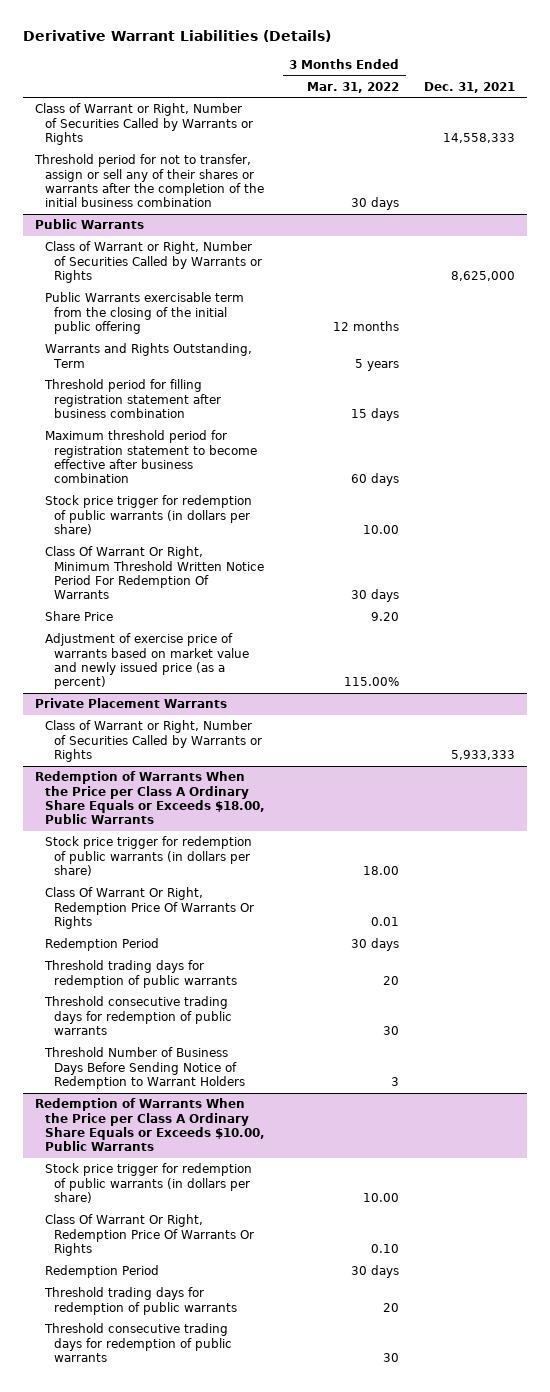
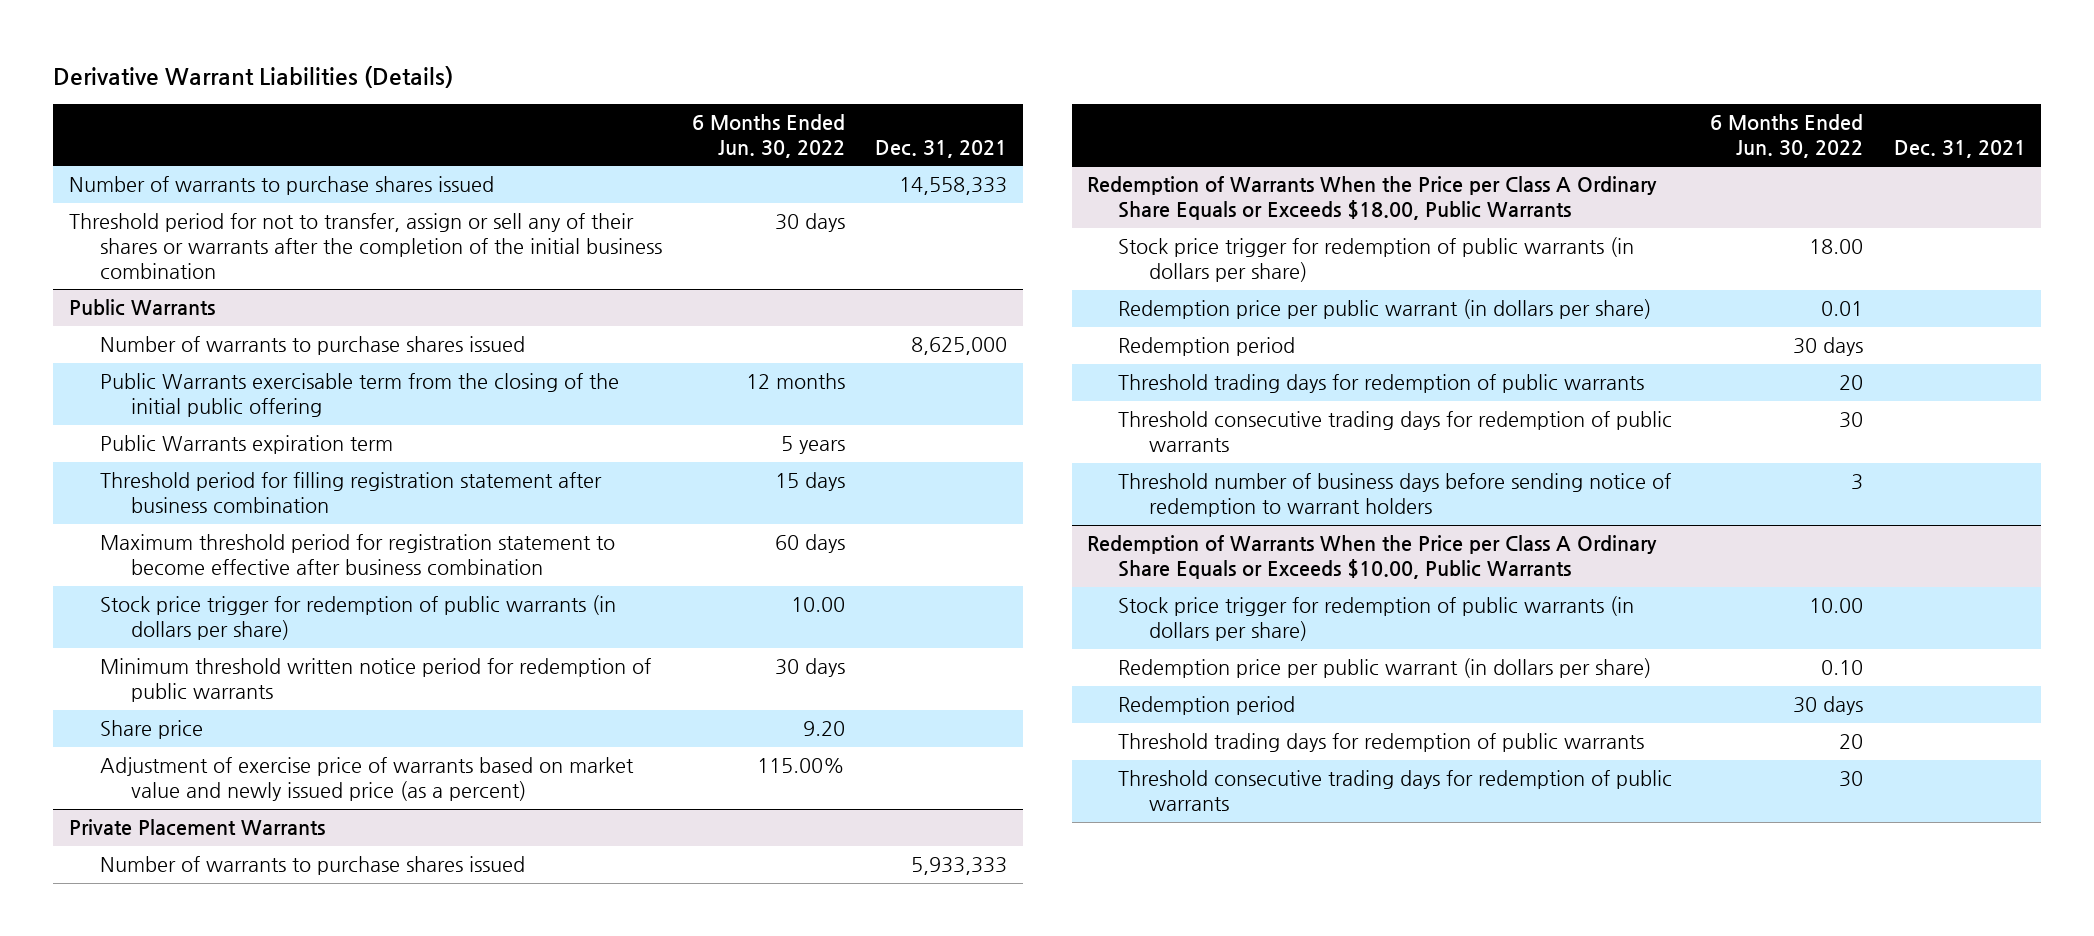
- | 3 Months Ended Mar. 31, 2022 | Dec. 31, 2021
+ | 6 Months Ended Jun. 30, 2022 | Dec. 31, 2021
- Class of Warrant or Right, Number of Securities Called by Warrants or Rights | | 14,558,333
+ Number of warrants to purchase shares issued | | 14,558,333
@ Public Warrants
- Class of Warrant or Right, Number of Securities Called by Warrants or Rights | | 8,625,000
+ Number of warrants to purchase shares issued | | 8,625,000
- Warrants and Rights Outstanding, Term | 5 years |
+ Public Warrants expiration term | 5 years |
- Class Of Warrant Or Right, Minimum Threshold Written Notice Period For Redemption Of Warrants | 30 days |
- Share Price | 9.20 |
+ Minimum threshold written notice period for redemption of public warrants | 30 days |
+ Share price | 9.20 |
@ Private Placement Warrants
- Class of Warrant or Right, Number of Securities Called by Warrants or Rights | | 5,933,333
+ Number of warrants to purchase shares issued | | 5,933,333
@ Redemption of Warrants When the Price per Class A Ordinary Share Equals or Exceeds $18.00, Public Warrants
- Class Of Warrant Or Right, Redemption Price Of Warrants Or Rights | 0.01 |
- Redemption Period | 30 days |
+ Redemption price per public warrant (in dollars per share) | 0.01 |
+ Redemption period | 30 days |
- Threshold Number of Business Days Before Sending Notice of Redemption to Warrant Holders | 3 |
+ Threshold number of business days before sending notice of redemption to warrant holders | 3 |
@ Redemption of Warrants When the Price per Class A Ordinary Share Equals or Exceeds $10.00, Public Warrants
- Class Of Warrant Or Right, Redemption Price Of Warrants Or Rights | 0.10 |
- Redemption Period | 30 days |
+ Redemption price per public warrant (in dollars per share) | 0.10 |
+ Redemption period | 30 days |

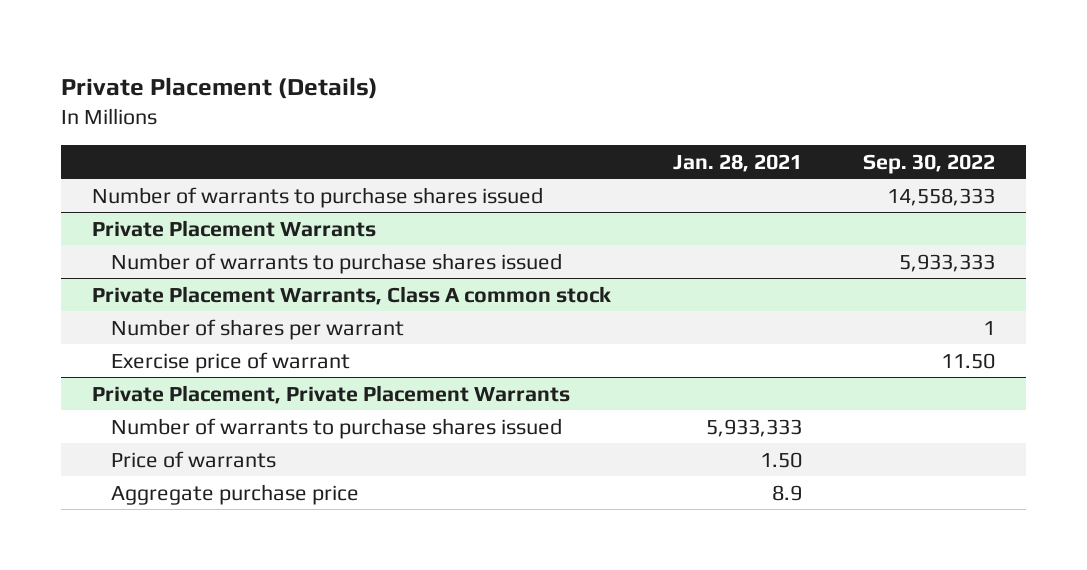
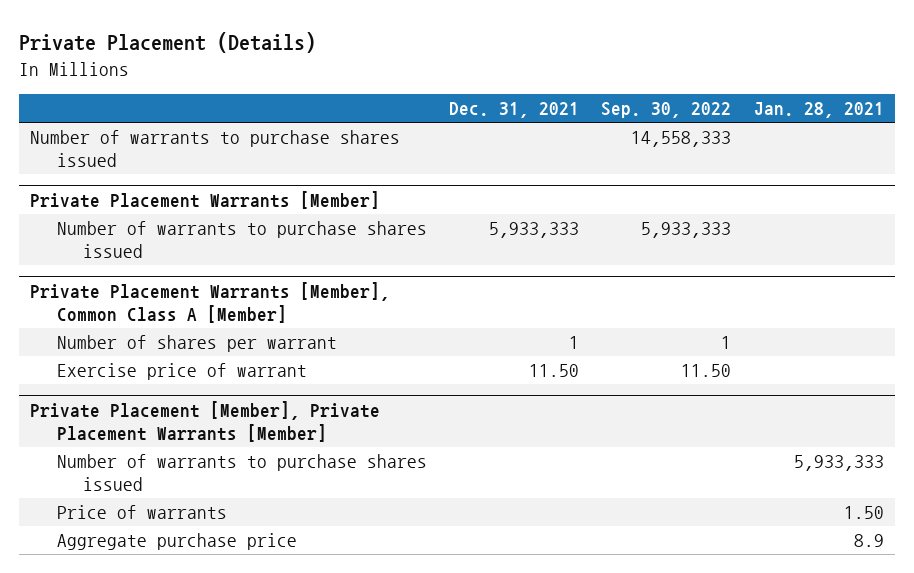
- | Jan. 28, 2021 | Sep. 30, 2022
+ | Dec. 31, 2021 | Sep. 30, 2022 | Jan. 28, 2021
- Private Placement Warrants
+ Private Placement Warrants [Member]
- Private Placement Warrants, Class A common stock
+ Private Placement Warrants [Member], Common Class A [Member]
- Private Placement, Private Placement Warrants
+ Private Placement [Member], Private Placement Warrants [Member]

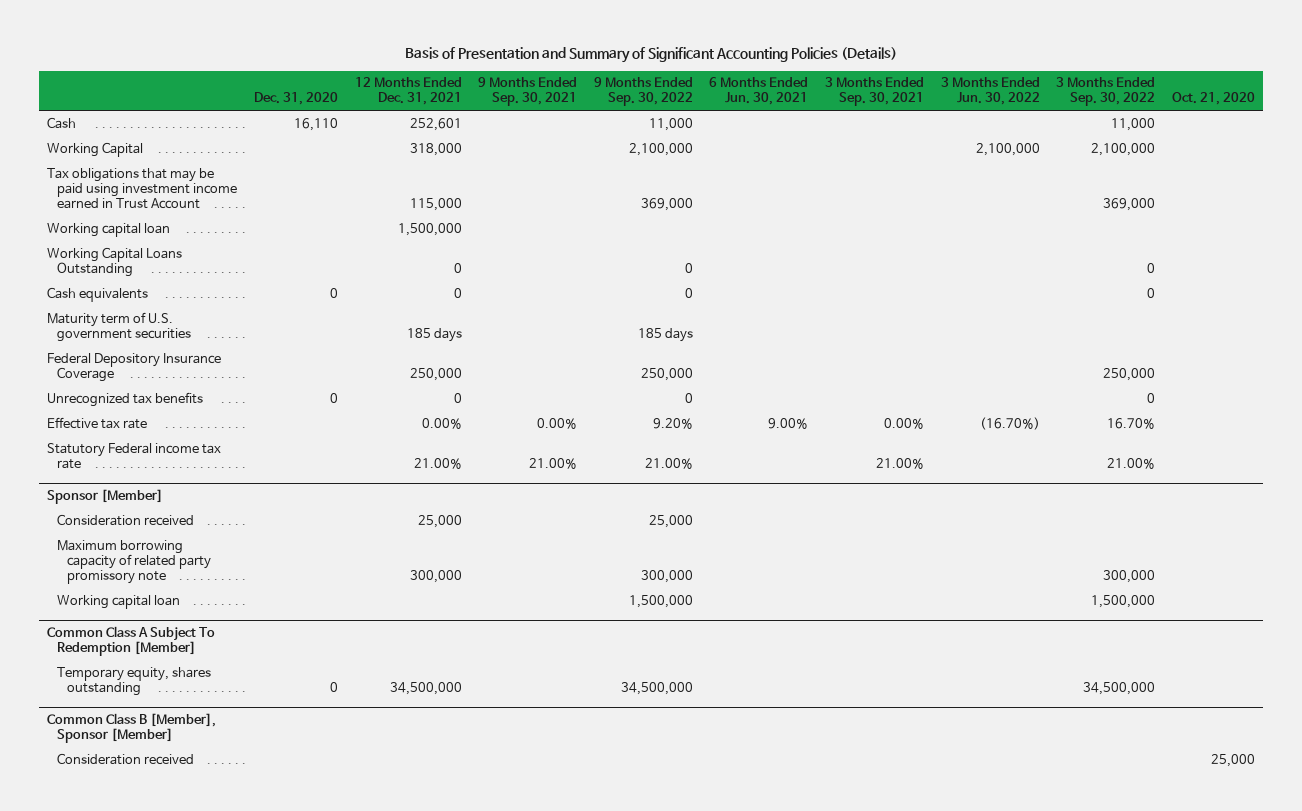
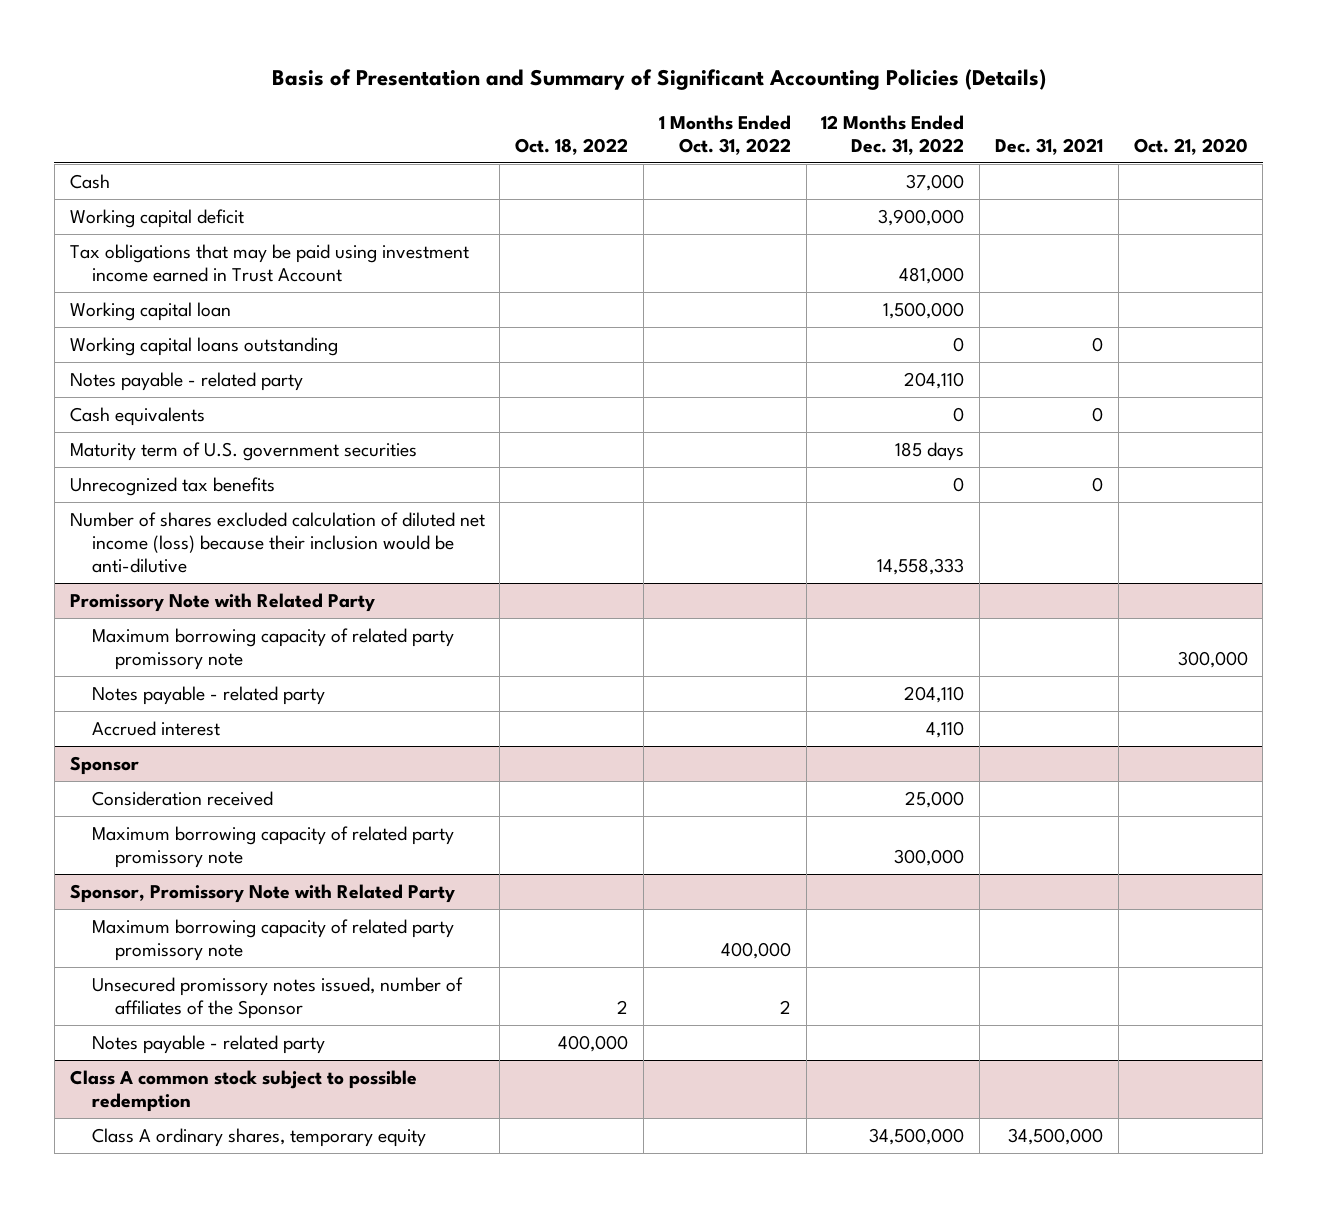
- | Dec. 31, 2020 | 12 Months Ended Dec. 31, 2021 | 9 Months Ended Sep. 30, 2021 | 9 Months Ended Sep. 30, 2022 | 6 Months Ended Jun. 30, 2021 | 3 Months Ended Sep. 30, 2021 | 3 Months Ended Jun. 30, 2022 | 3 Months Ended Sep. 30, 2022 | Oct. 21, 2020
+ | Oct. 18, 2022 | 1 Months Ended Oct. 31, 2022 | 12 Months Ended Dec. 31, 2022 | Dec. 31, 2021 | Oct. 21, 2020
- Working Capital | | 318,000 | | 2,100,000 | | | 2,100,000 | 2,100,000 |
+ Working capital deficit | | | 3,900,000 | |
- Working Capital Loans Outstanding | | 0 | | 0 | | | | 0 |
+ Working capital loans outstanding | | | 0 | 0 |
+ Notes payable - related party | | | 204,110 | |
- Federal Depository Insurance Coverage | | 250,000 | | 250,000 | | | | 250,000 |
- Effective tax rate | | 0.00% | 0.00% | 9.20% | 9.00% | 0.00% | (16.70%) | 16.70% |
- Statutory Federal income tax rate | | 21.00% | 21.00% | 21.00% | | 21.00% | | 21.00% |
- Sponsor [Member]
+ Number of shares excluded calculation of diluted net income (loss) because their inclusion would be anti-dilutive | | | 14,558,333 | |
+ Promissory Note with Related Party
+ Maximum borrowing capacity of related party promissory note | | | | | 300,000
+ Notes payable - related party | | | 204,110 | |
+ Accrued interest | | | 4,110 | |
+ Sponsor
- Working capital loan | | | | 1,500,000 | | | | 1,500,000 |
- Common Class A Subject To Redemption [Member]
- Temporary equity, shares outstanding | 0 | 34,500,000 | | 34,500,000 | | | | 34,500,000 |
- Common Class B [Member], Sponsor [Member]
- Consideration received | | | | | | | | | 25,000
+ Sponsor, Promissory Note with Related Party
+ Maximum borrowing capacity of related party promissory note | | 400,000 | | |
+ Unsecured promissory notes issued, number of affiliates of the Sponsor | 2 | 2 | | |
+ Notes payable - related party | 400,000 | | | |
+ Class A common stock subject to possible redemption
+ Class A ordinary shares, temporary equity | | | 34,500,000 | 34,500,000 |

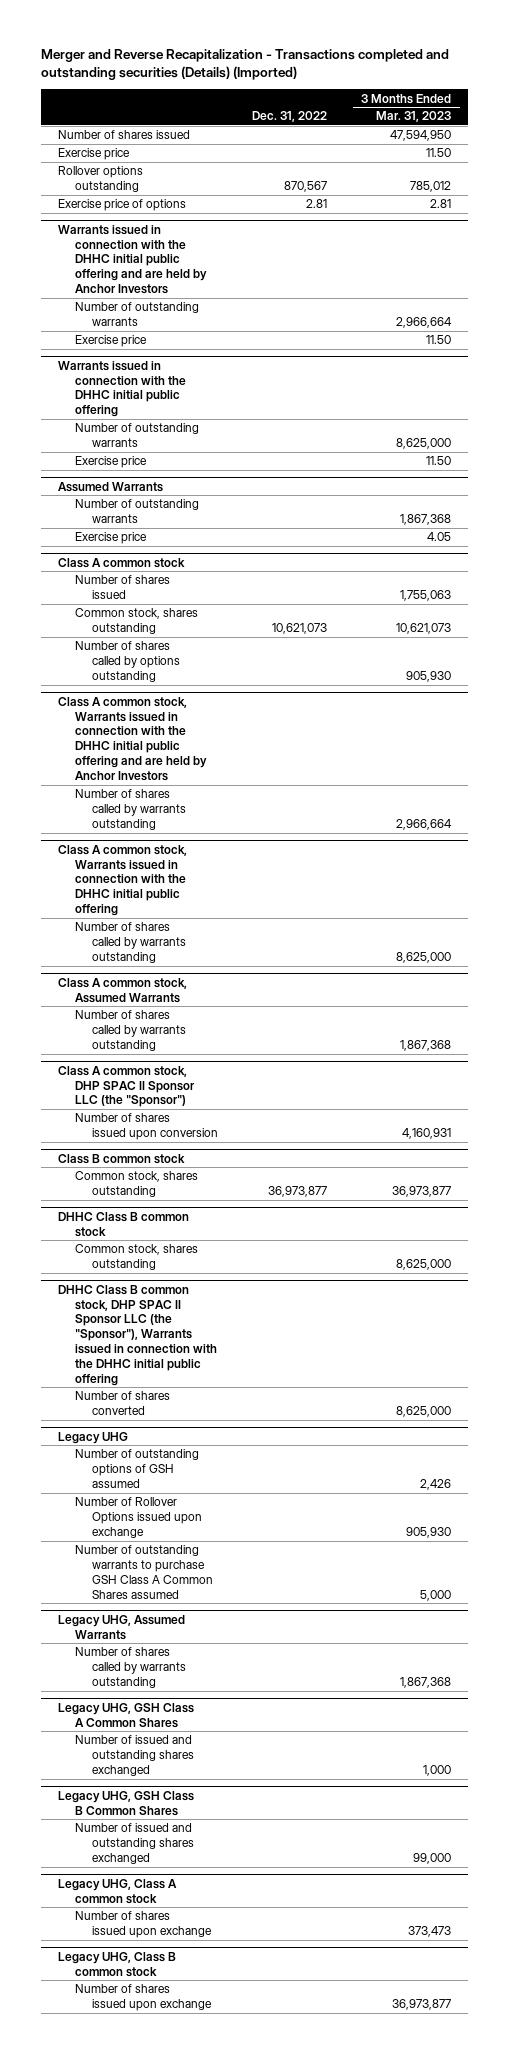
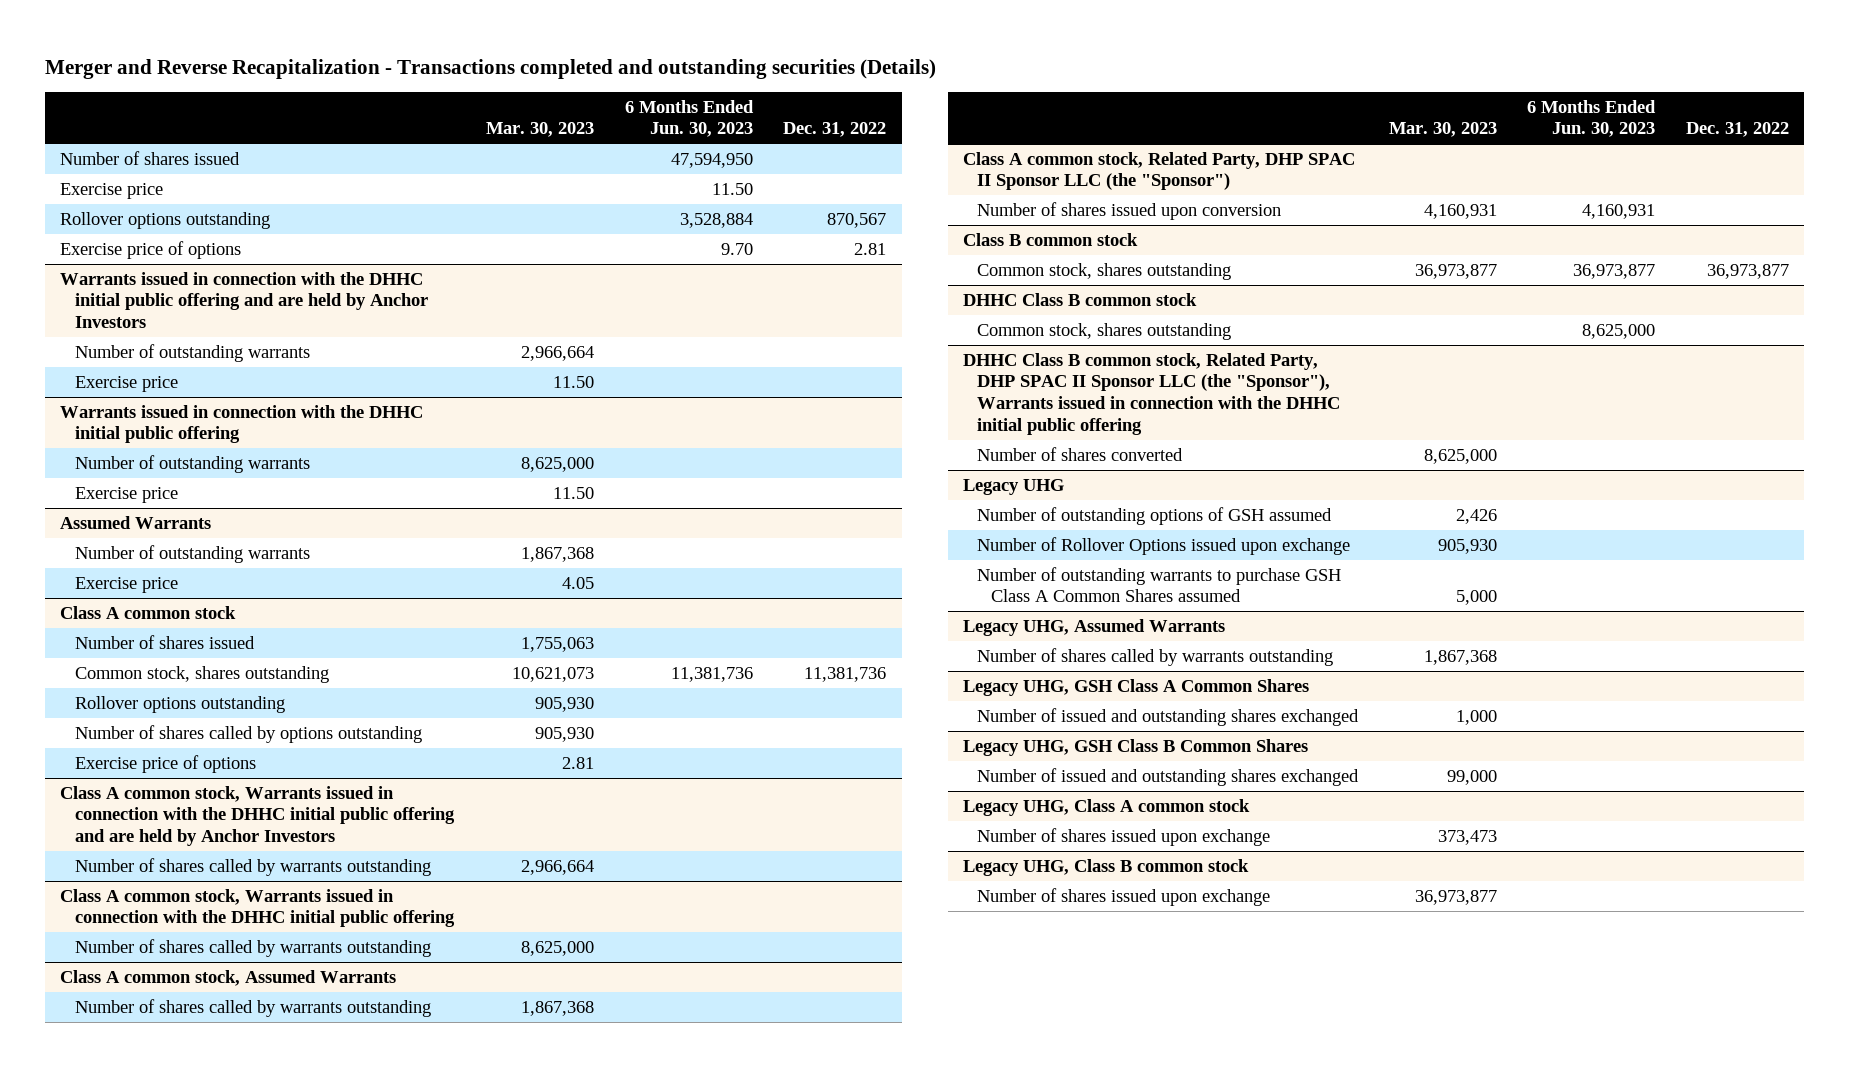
- Merger and Reverse Recapitalization - Transactions completed and outstanding securities (Details) (Imported)
+ Merger and Reverse Recapitalization - Transactions completed and outstanding securities (Details)
- | Dec. 31, 2022 | 3 Months Ended Mar. 31, 2023
+ | Mar. 30, 2023 | 6 Months Ended Jun. 30, 2023 | Dec. 31, 2022
@ Class A common stock
- Common stock, shares outstanding | 10,621,073 | 10,621,073
+ Common stock, shares outstanding | 10,621,073 | 11,381,736 | 11,381,736
+ Rollover options outstanding | 905,930 | |
+ Exercise price of options | 2.81 | |
- Class A common stock, DHP SPAC II Sponsor LLC (the "Sponsor")
+ Class A common stock, Related Party, DHP SPAC II Sponsor LLC (the "Sponsor")
- DHHC Class B common stock, DHP SPAC II Sponsor LLC (the "Sponsor"), Warrants issued in connection with the DHHC initial public offering
+ DHHC Class B common stock, Related Party, DHP SPAC II Sponsor LLC (the "Sponsor"), Warrants issued in connection with the DHHC initial public offering

